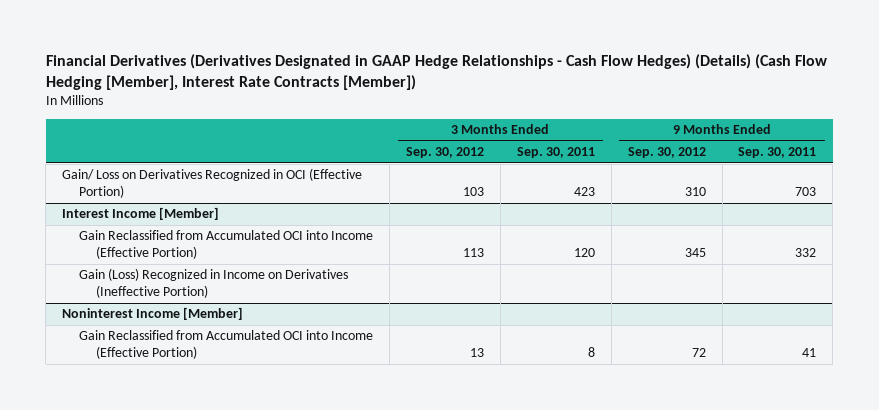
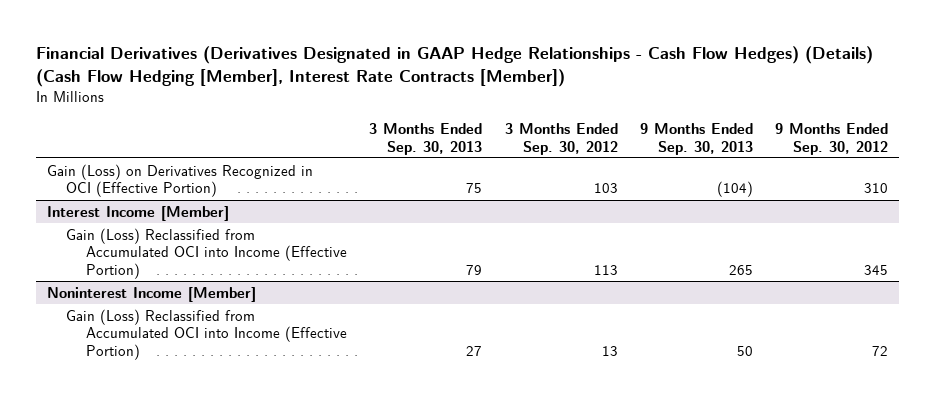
- | 3 Months Ended Sep. 30, 2012 | 3 Months Ended Sep. 30, 2011 | 9 Months Ended Sep. 30, 2012 | 9 Months Ended Sep. 30, 2011
+ | 3 Months Ended Sep. 30, 2013 | 3 Months Ended Sep. 30, 2012 | 9 Months Ended Sep. 30, 2013 | 9 Months Ended Sep. 30, 2012
- Gain/ Loss on Derivatives Recognized in OCI (Effective Portion) | 103 | 423 | 310 | 703
+ Gain (Loss) on Derivatives Recognized in OCI (Effective Portion) | 75 | 103 | (104) | 310
@ Interest Income [Member]
- Gain Reclassified from Accumulated OCI into Income (Effective Portion) | 113 | 120 | 345 | 332
- Gain (Loss) Recognized in Income on Derivatives (Ineffective Portion)
+ Gain (Loss) Reclassified from Accumulated OCI into Income (Effective Portion) | 79 | 113 | 265 | 345
@ Noninterest Income [Member]
- Gain Reclassified from Accumulated OCI into Income (Effective Portion) | 13 | 8 | 72 | 41
+ Gain (Loss) Reclassified from Accumulated OCI into Income (Effective Portion) | 27 | 13 | 50 | 72

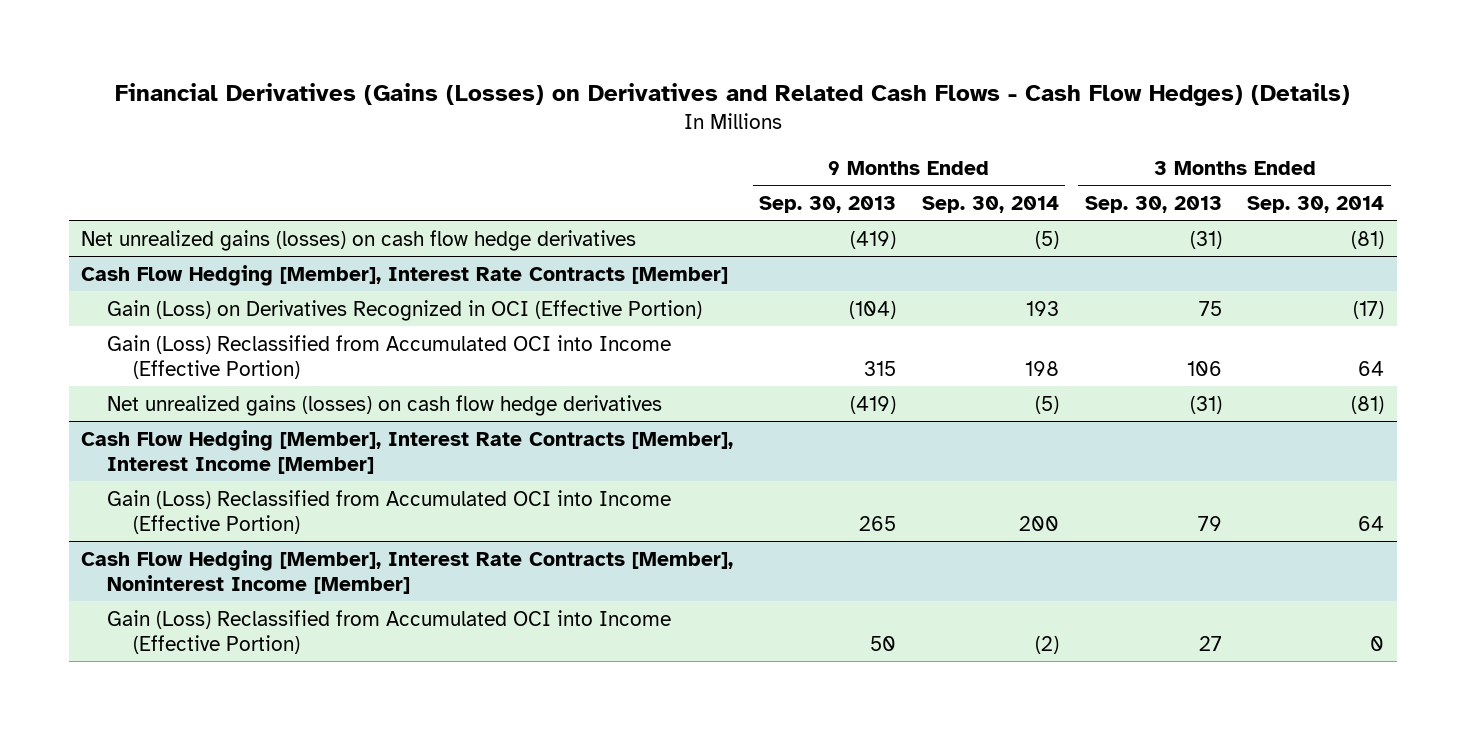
- Financial Derivatives (Derivatives Designated in GAAP Hedge Relationships - Cash Flow Hedges) (Details) (Cash Flow Hedging [Member], Interest Rate Contracts [Member])
+ Financial Derivatives (Gains (Losses) on Derivatives and Related Cash Flows - Cash Flow Hedges) (Details)
- | 3 Months Ended Sep. 30, 2013 | 3 Months Ended Sep. 30, 2012 | 9 Months Ended Sep. 30, 2013 | 9 Months Ended Sep. 30, 2012
+ | 9 Months Ended Sep. 30, 2013 | 9 Months Ended Sep. 30, 2014 | 3 Months Ended Sep. 30, 2013 | 3 Months Ended Sep. 30, 2014
+ Net unrealized gains (losses) on cash flow hedge derivatives | (419) | (5) | (31) | (81)
+ Cash Flow Hedging [Member], Interest Rate Contracts [Member]
- Interest Income [Member]
+ Gain (Loss) Reclassified from Accumulated OCI into Income (Effective Portion) | 315 | 198 | 106 | 64
+ Net unrealized gains (losses) on cash flow hedge derivatives | (419) | (5) | (31) | (81)
+ Cash Flow Hedging [Member], Interest Rate Contracts [Member], Interest Income [Member]
- Noninterest Income [Member]
+ Cash Flow Hedging [Member], Interest Rate Contracts [Member], Noninterest Income [Member]

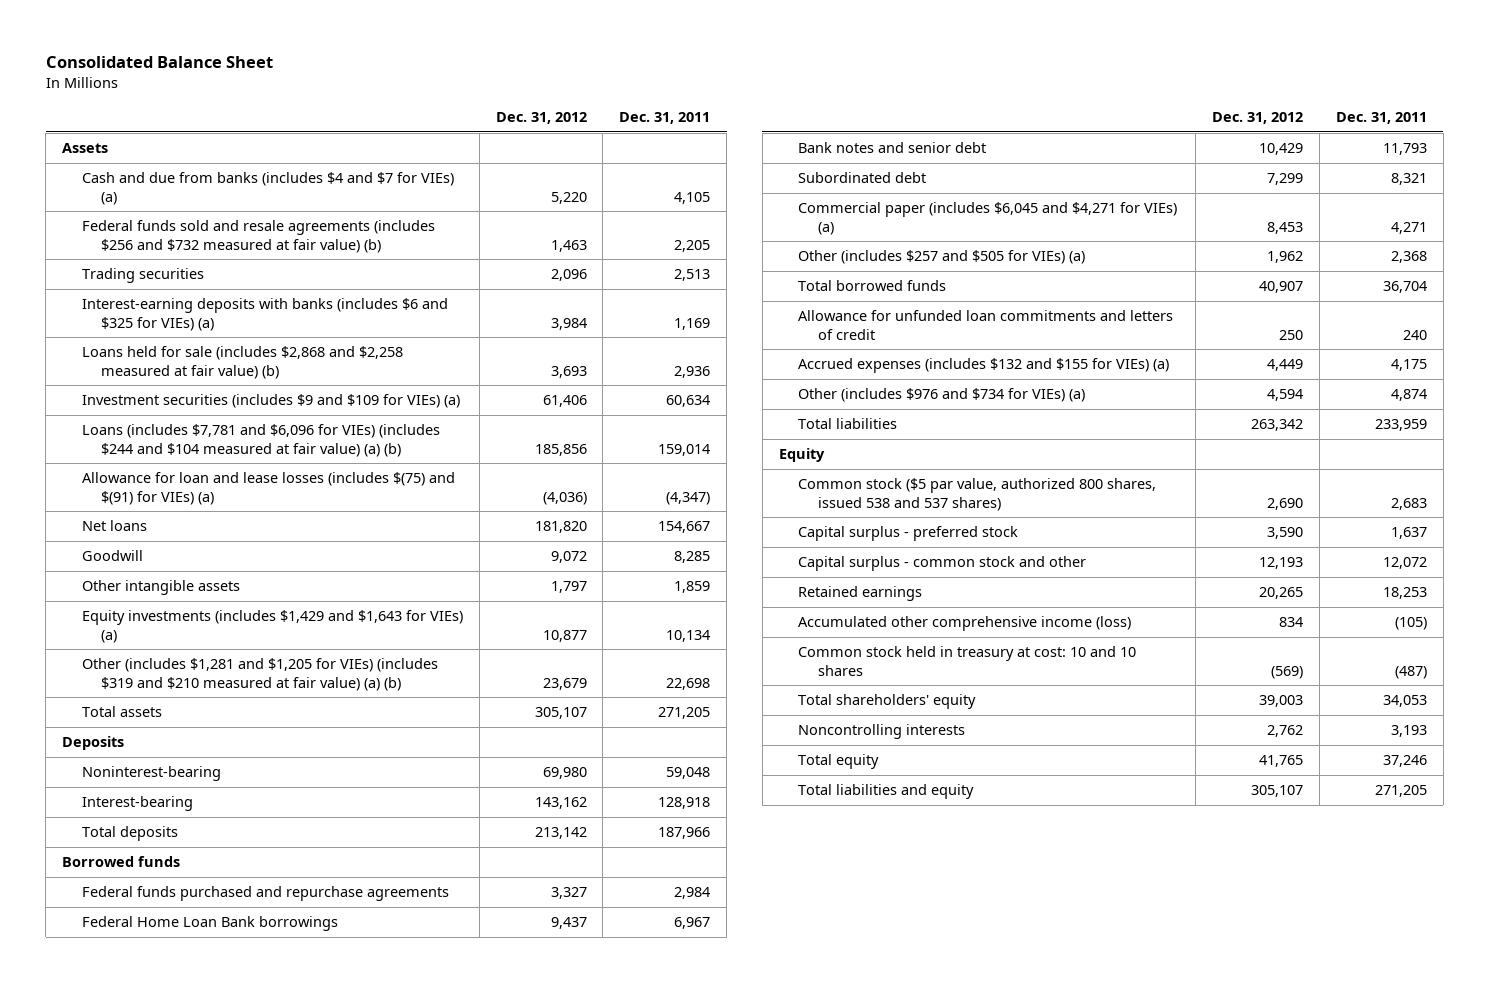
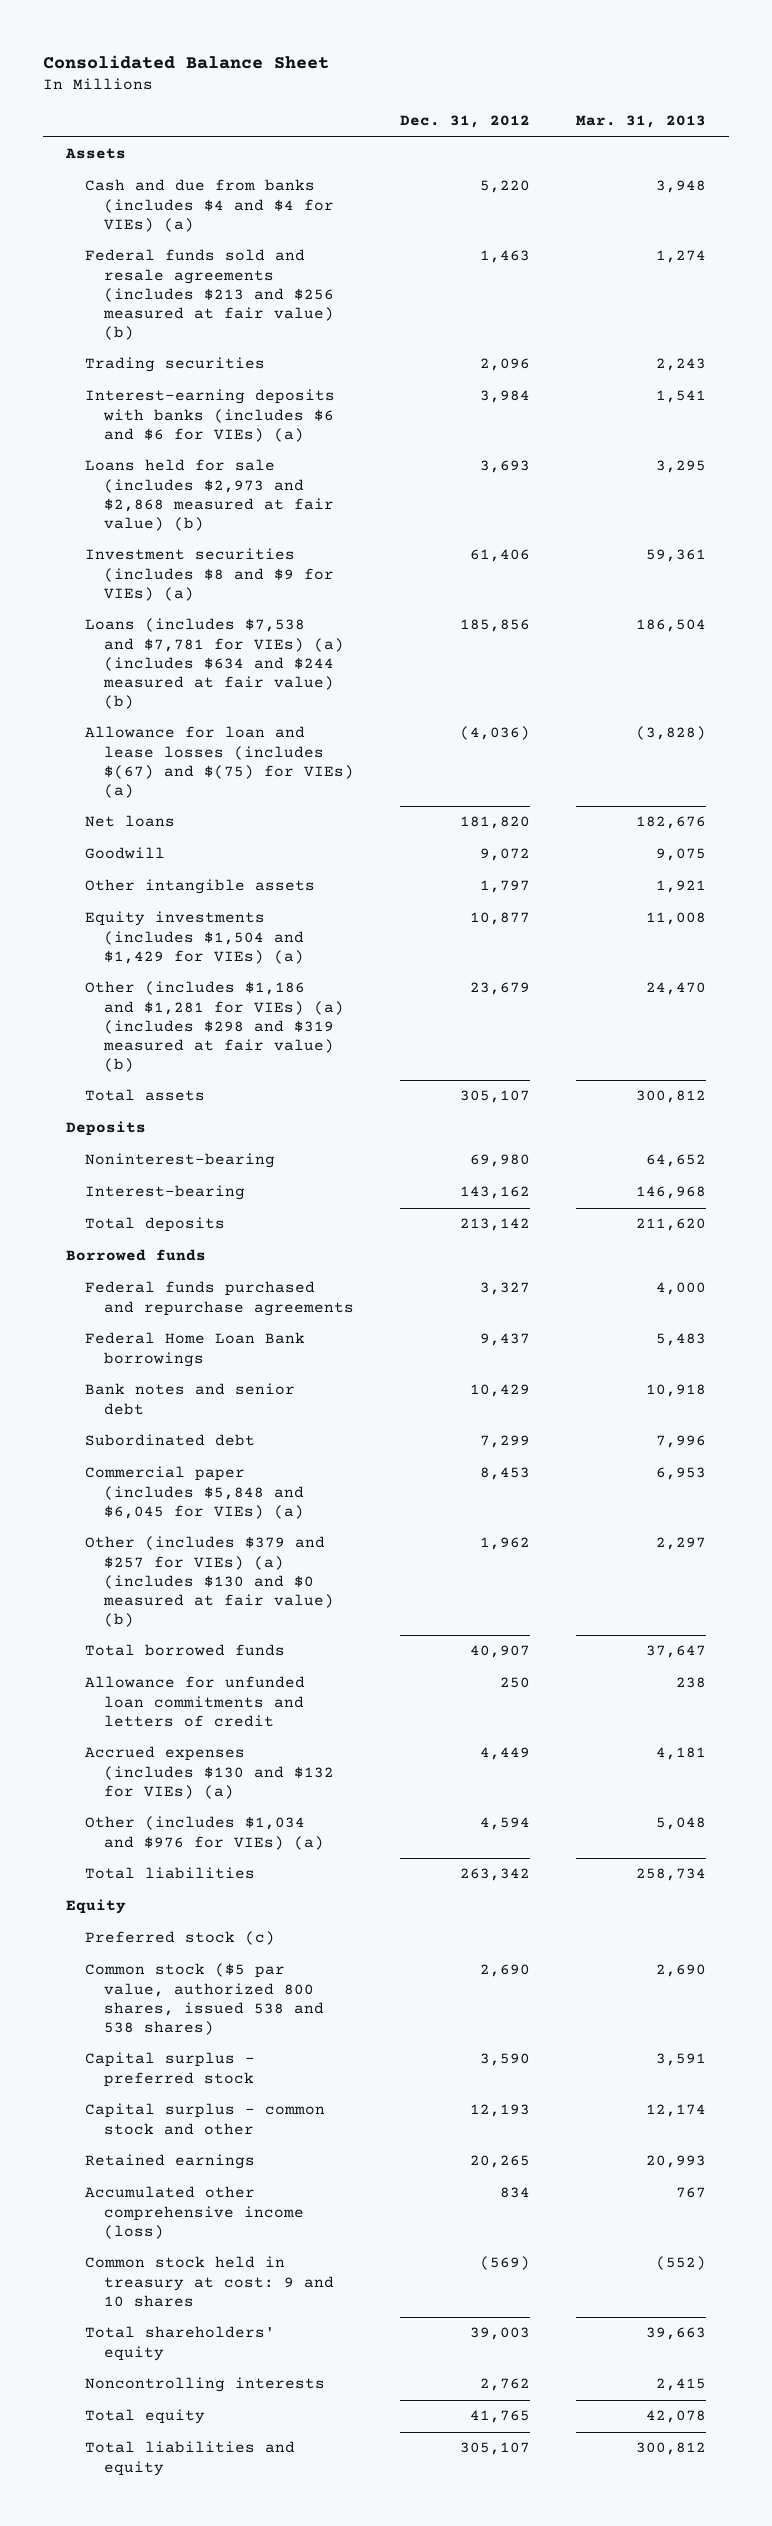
- | Dec. 31, 2012 | Dec. 31, 2011
+ | Dec. 31, 2012 | Mar. 31, 2013
- Cash and due from banks (includes $4 and $7 for VIEs) (a) | 5,220 | 4,105
- Federal funds sold and resale agreements (includes $256 and $732 measured at fair value) (b) | 1,463 | 2,205
+ Cash and due from banks (includes $4 and $4 for VIEs) (a) | 5,220 | 3,948
+ Federal funds sold and resale agreements (includes $213 and $256 measured at fair value) (b) | 1,463 | 1,274
- Interest-earning deposits with banks (includes $6 and $325 for VIEs) (a) | 3,984 | 1,169
- Loans held for sale (includes $2,868 and $2,258 measured at fair value) (b) | 3,693 | 2,936
- Investment securities (includes $9 and $109 for VIEs) (a) | 61,406 | 60,634
- Loans (includes $7,781 and $6,096 for VIEs) (includes $244 and $104 measured at fair value) (a) (b) | 185,856 | 159,014
- Allowance for loan and lease losses (includes $(75) and $(91) for VIEs) (a) | (4,036) | (4,347)
+ Interest-earning deposits with banks (includes $6 and $6 for VIEs) (a) | 3,984 | 1,541
+ Loans held for sale (includes $2,973 and $2,868 measured at fair value) (b) | 3,693 | 3,295
+ Investment securities (includes $8 and $9 for VIEs) (a) | 61,406 | 59,361
+ Loans (includes $7,538 and $7,781 for VIEs) (a) (includes $634 and $244 measured at fair value) (b) | 185,856 | 186,504
+ Allowance for loan and lease losses (includes $(67) and $(75) for VIEs) (a) | (4,036) | (3,828)
- Equity investments (includes $1,429 and $1,643 for VIEs) (a) | 10,877 | 10,134
- Other (includes $1,281 and $1,205 for VIEs) (includes $319 and $210 measured at fair value) (a) (b) | 23,679 | 22,698
+ Equity investments (includes $1,504 and $1,429 for VIEs) (a) | 10,877 | 11,008
+ Other (includes $1,186 and $1,281 for VIEs) (a) (includes $298 and $319 measured at fair value) (b) | 23,679 | 24,470
- Commercial paper (includes $6,045 and $4,271 for VIEs) (a) | 8,453 | 4,271
- Other (includes $257 and $505 for VIEs) (a) | 1,962 | 2,368
+ Commercial paper (includes $5,848 and $6,045 for VIEs) (a) | 8,453 | 6,953
+ Other (includes $379 and $257 for VIEs) (a) (includes $130 and $0 measured at fair value) (b) | 1,962 | 2,297
- Accrued expenses (includes $132 and $155 for VIEs) (a) | 4,449 | 4,175
- Other (includes $976 and $734 for VIEs) (a) | 4,594 | 4,874
+ Accrued expenses (includes $130 and $132 for VIEs) (a) | 4,449 | 4,181
+ Other (includes $1,034 and $976 for VIEs) (a) | 4,594 | 5,048
- Common stock ($5 par value, authorized 800 shares, issued 538 and 537 shares) | 2,690 | 2,683
+ Preferred stock (c)
+ Common stock ($5 par value, authorized 800 shares, issued 538 and 538 shares) | 2,690 | 2,690
- Common stock held in treasury at cost: 10 and 10 shares | (569) | (487)
+ Common stock held in treasury at cost: 9 and 10 shares | (569) | (552)

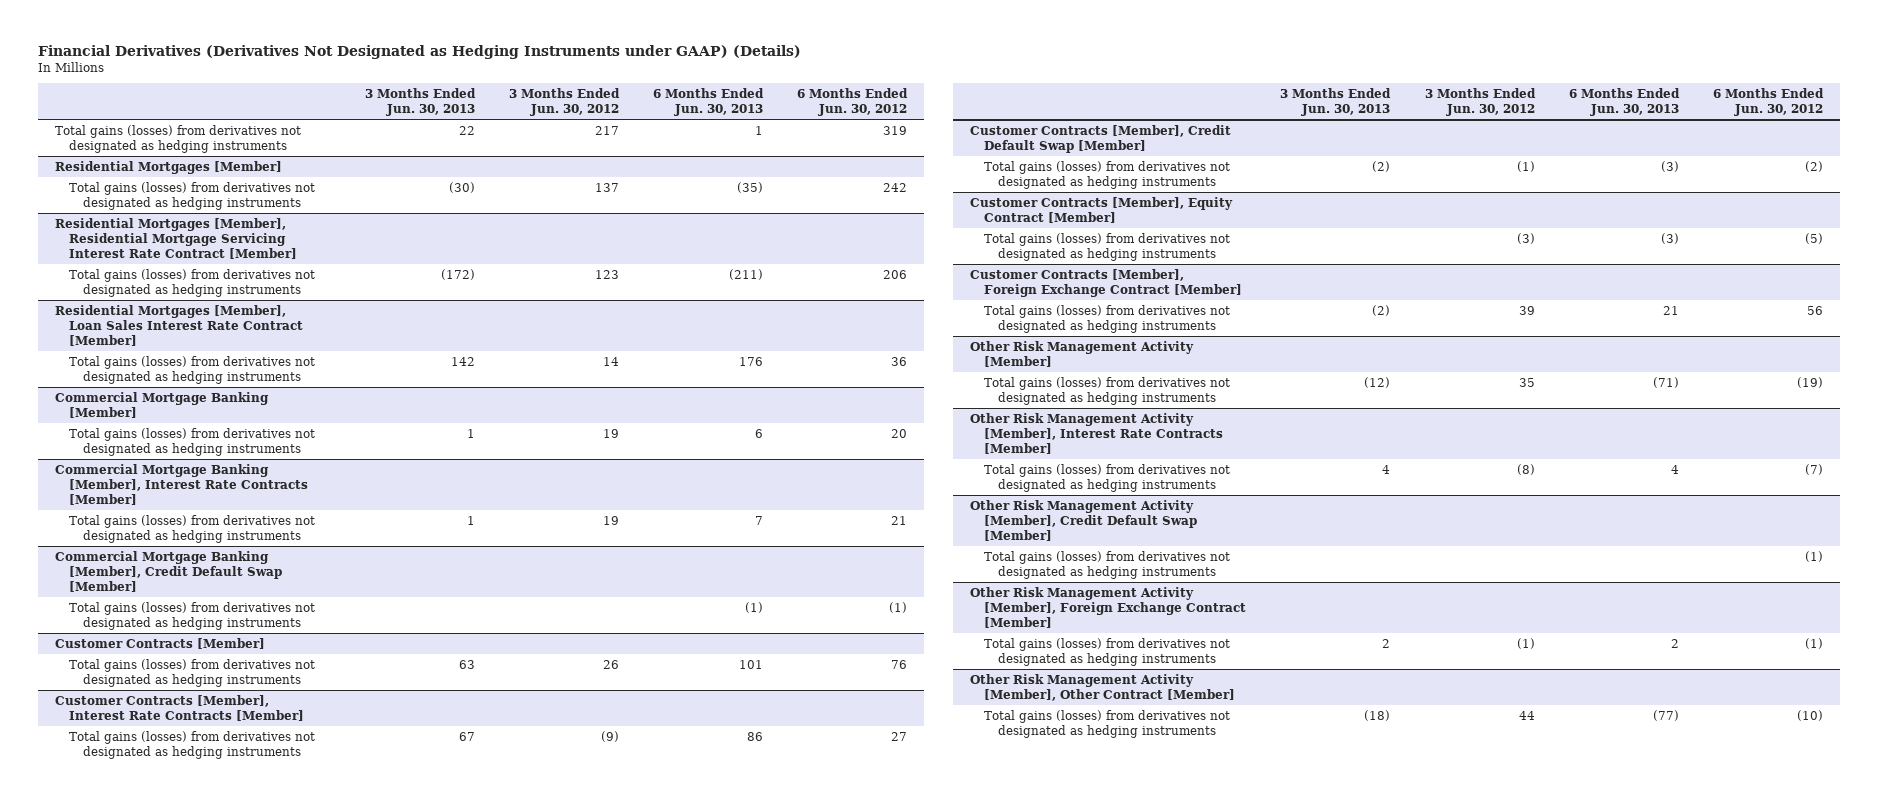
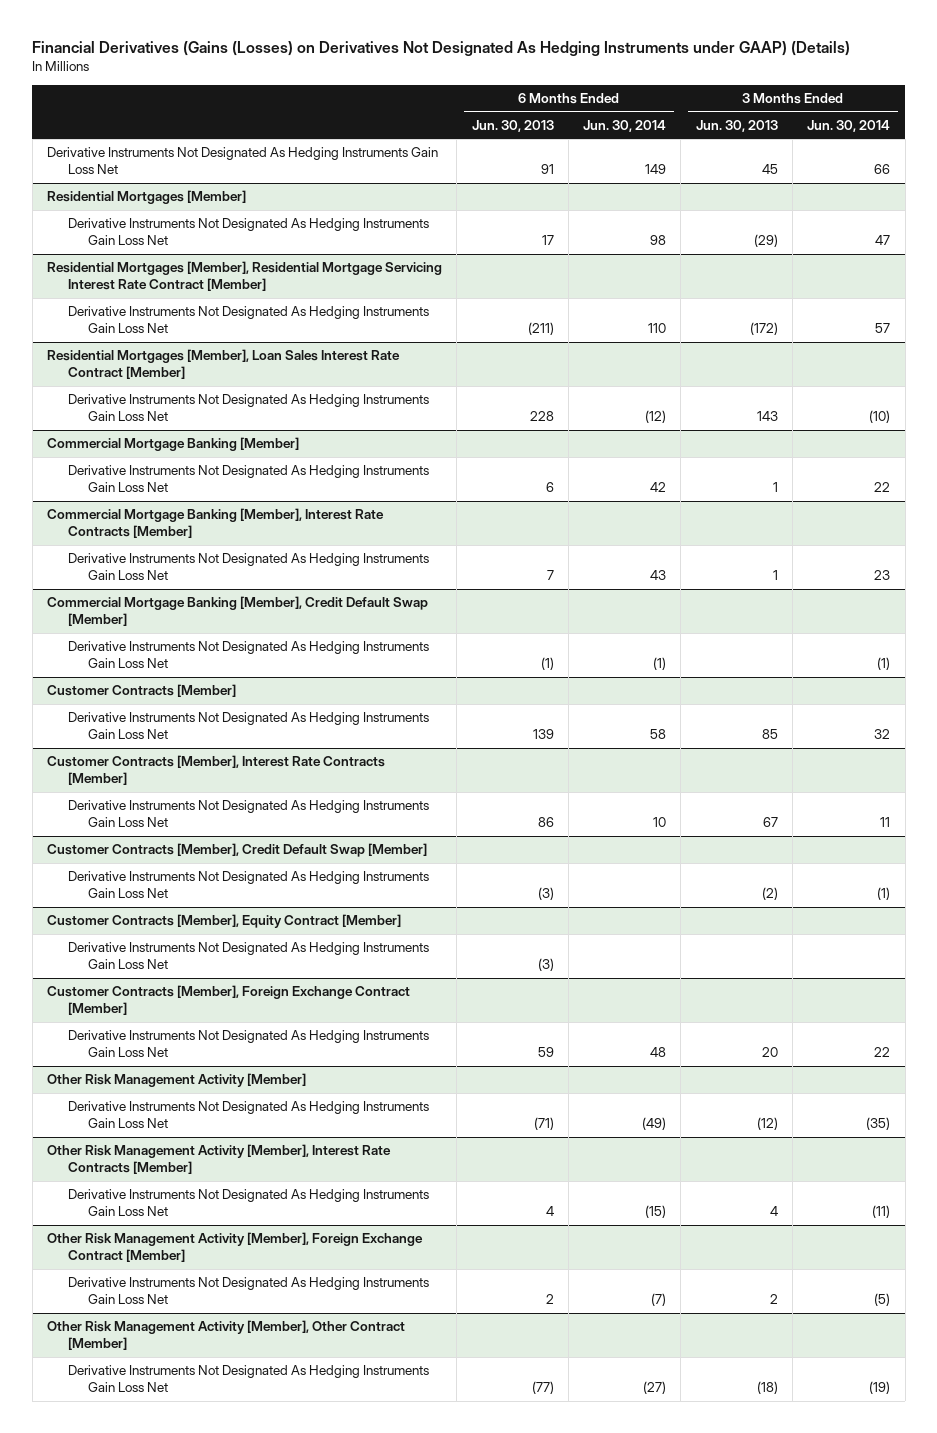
- Financial Derivatives (Derivatives Not Designated as Hedging Instruments under GAAP) (Details)
+ Financial Derivatives (Gains (Losses) on Derivatives Not Designated As Hedging Instruments under GAAP) (Details)
- | 3 Months Ended Jun. 30, 2013 | 3 Months Ended Jun. 30, 2012 | 6 Months Ended Jun. 30, 2013 | 6 Months Ended Jun. 30, 2012
+ | 6 Months Ended Jun. 30, 2013 | 6 Months Ended Jun. 30, 2014 | 3 Months Ended Jun. 30, 2013 | 3 Months Ended Jun. 30, 2014
- Total gains (losses) from derivatives not designated as hedging instruments | 22 | 217 | 1 | 319
+ Derivative Instruments Not Designated As Hedging Instruments Gain Loss Net | 91 | 149 | 45 | 66
@ Residential Mortgages [Member]
- Total gains (losses) from derivatives not designated as hedging instruments | (30) | 137 | (35) | 242
+ Derivative Instruments Not Designated As Hedging Instruments Gain Loss Net | 17 | 98 | (29) | 47
@ Residential Mortgages [Member], Residential Mortgage Servicing Interest Rate Contract [Member]
- Total gains (losses) from derivatives not designated as hedging instruments | (172) | 123 | (211) | 206
+ Derivative Instruments Not Designated As Hedging Instruments Gain Loss Net | (211) | 110 | (172) | 57
@ Residential Mortgages [Member], Loan Sales Interest Rate Contract [Member]
- Total gains (losses) from derivatives not designated as hedging instruments | 142 | 14 | 176 | 36
+ Derivative Instruments Not Designated As Hedging Instruments Gain Loss Net | 228 | (12) | 143 | (10)
@ Commercial Mortgage Banking [Member]
- Total gains (losses) from derivatives not designated as hedging instruments | 1 | 19 | 6 | 20
+ Derivative Instruments Not Designated As Hedging Instruments Gain Loss Net | 6 | 42 | 1 | 22
@ Commercial Mortgage Banking [Member], Interest Rate Contracts [Member]
- Total gains (losses) from derivatives not designated as hedging instruments | 1 | 19 | 7 | 21
+ Derivative Instruments Not Designated As Hedging Instruments Gain Loss Net | 7 | 43 | 1 | 23
@ Commercial Mortgage Banking [Member], Credit Default Swap [Member]
- Total gains (losses) from derivatives not designated as hedging instruments | | | (1) | (1)
+ Derivative Instruments Not Designated As Hedging Instruments Gain Loss Net | (1) | (1) | | (1)
@ Customer Contracts [Member]
- Total gains (losses) from derivatives not designated as hedging instruments | 63 | 26 | 101 | 76
+ Derivative Instruments Not Designated As Hedging Instruments Gain Loss Net | 139 | 58 | 85 | 32
@ Customer Contracts [Member], Interest Rate Contracts [Member]
- Total gains (losses) from derivatives not designated as hedging instruments | 67 | (9) | 86 | 27
+ Derivative Instruments Not Designated As Hedging Instruments Gain Loss Net | 86 | 10 | 67 | 11
@ Customer Contracts [Member], Credit Default Swap [Member]
- Total gains (losses) from derivatives not designated as hedging instruments | (2) | (1) | (3) | (2)
+ Derivative Instruments Not Designated As Hedging Instruments Gain Loss Net | (3) | | (2) | (1)
@ Customer Contracts [Member], Equity Contract [Member]
- Total gains (losses) from derivatives not designated as hedging instruments | | (3) | (3) | (5)
+ Derivative Instruments Not Designated As Hedging Instruments Gain Loss Net | (3) | | |
@ Customer Contracts [Member], Foreign Exchange Contract [Member]
- Total gains (losses) from derivatives not designated as hedging instruments | (2) | 39 | 21 | 56
+ Derivative Instruments Not Designated As Hedging Instruments Gain Loss Net | 59 | 48 | 20 | 22
@ Other Risk Management Activity [Member]
- Total gains (losses) from derivatives not designated as hedging instruments | (12) | 35 | (71) | (19)
+ Derivative Instruments Not Designated As Hedging Instruments Gain Loss Net | (71) | (49) | (12) | (35)
@ Other Risk Management Activity [Member], Interest Rate Contracts [Member]
- Total gains (losses) from derivatives not designated as hedging instruments | 4 | (8) | 4 | (7)
- Other Risk Management Activity [Member], Credit Default Swap [Member]
- Total gains (losses) from derivatives not designated as hedging instruments | | | | (1)
@ Other Risk Management Activity [Member], Interest Rate Contracts [Member]
+ Derivative Instruments Not Designated As Hedging Instruments Gain Loss Net | 4 | (15) | 4 | (11)
@ Other Risk Management Activity [Member], Foreign Exchange Contract [Member]
- Total gains (losses) from derivatives not designated as hedging instruments | 2 | (1) | 2 | (1)
+ Derivative Instruments Not Designated As Hedging Instruments Gain Loss Net | 2 | (7) | 2 | (5)
@ Other Risk Management Activity [Member], Other Contract [Member]
- Total gains (losses) from derivatives not designated as hedging instruments | (18) | 44 | (77) | (10)
+ Derivative Instruments Not Designated As Hedging Instruments Gain Loss Net | (77) | (27) | (18) | (19)

